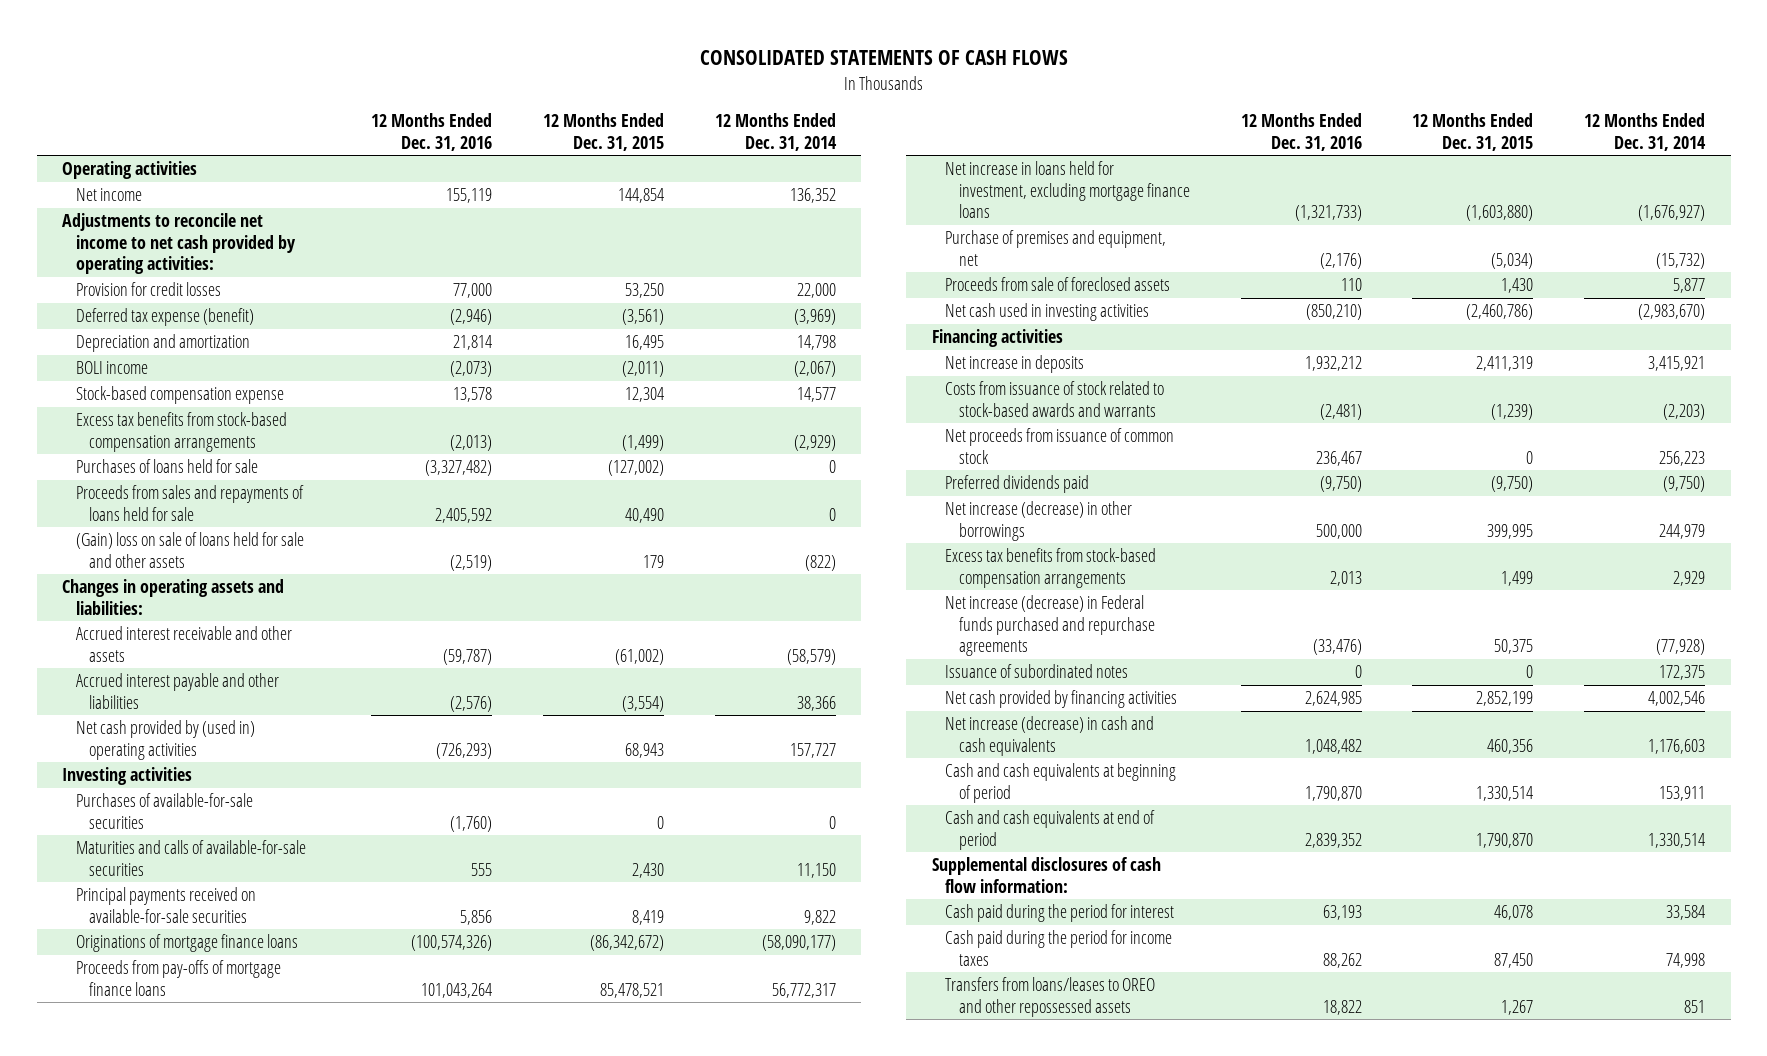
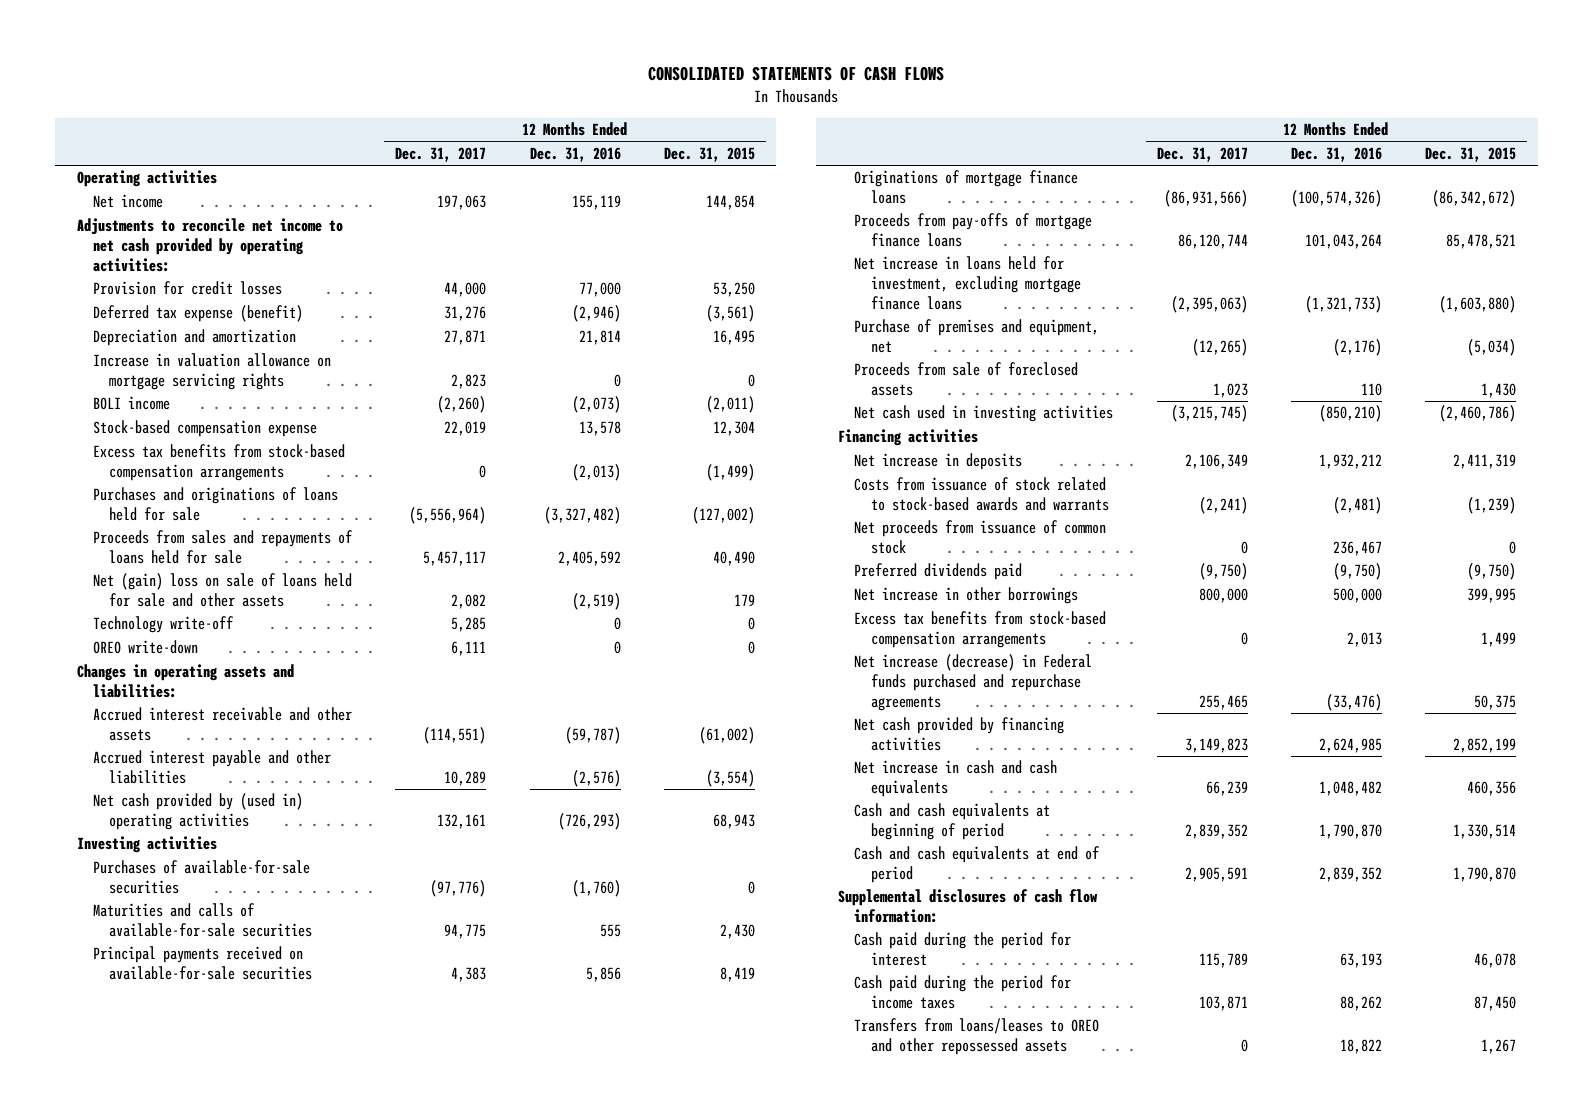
- | 12 Months Ended Dec. 31, 2016 | 12 Months Ended Dec. 31, 2015 | 12 Months Ended Dec. 31, 2014
+ | 12 Months Ended Dec. 31, 2017 | 12 Months Ended Dec. 31, 2016 | 12 Months Ended Dec. 31, 2015
+ Increase in valuation allowance on mortgage servicing rights | 2,823 | 0 | 0
- Purchases of loans held for sale | (3,327,482) | (127,002) | 0
+ Purchases and originations of loans held for sale | (5,556,964) | (3,327,482) | (127,002)
- (Gain) loss on sale of loans held for sale and other assets | (2,519) | 179 | (822)
+ Net (gain) loss on sale of loans held for sale and other assets | 2,082 | (2,519) | 179
+ Technology write-off | 5,285 | 0 | 0
+ OREO write-down | 6,111 | 0 | 0
- Net increase (decrease) in other borrowings | 500,000 | 399,995 | 244,979
+ Net increase in other borrowings | 800,000 | 500,000 | 399,995
- Issuance of subordinated notes | 0 | 0 | 172,375
- Net increase (decrease) in cash and cash equivalents | 1,048,482 | 460,356 | 1,176,603
+ Net increase in cash and cash equivalents | 66,239 | 1,048,482 | 460,356

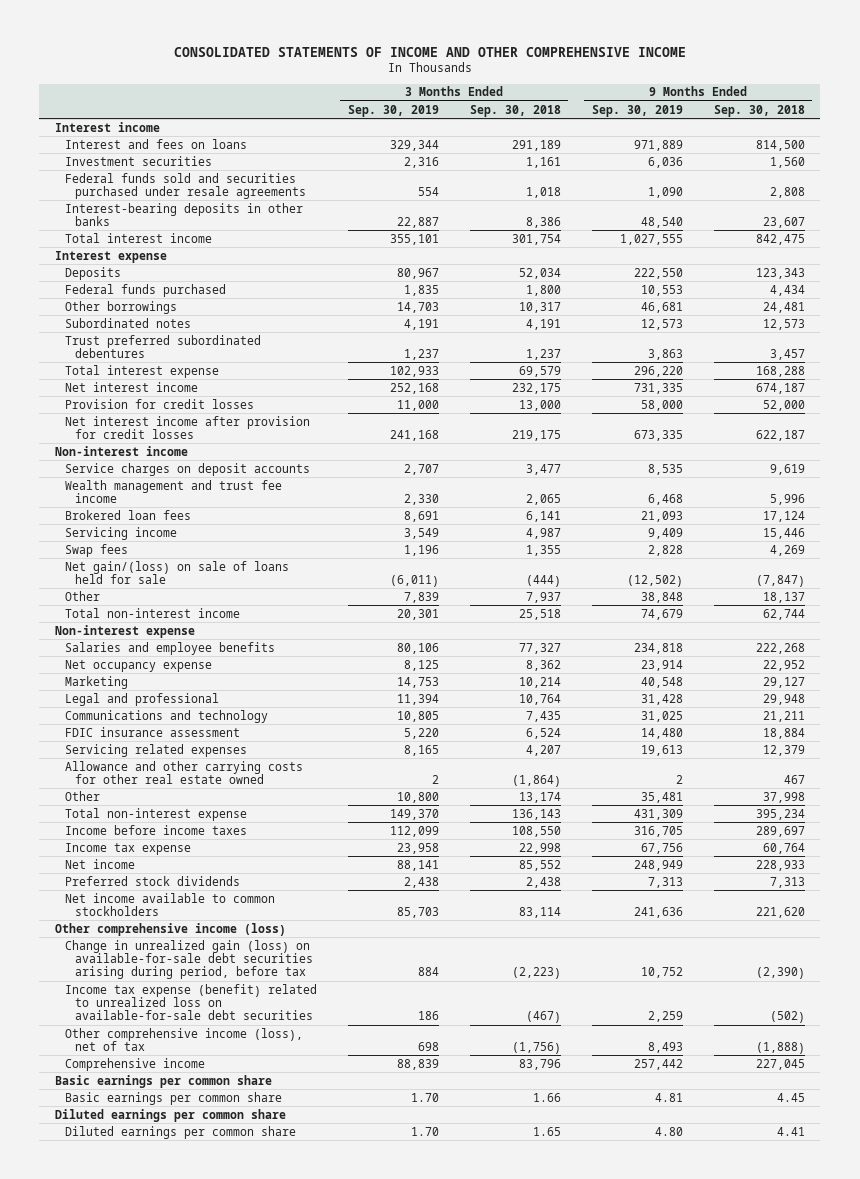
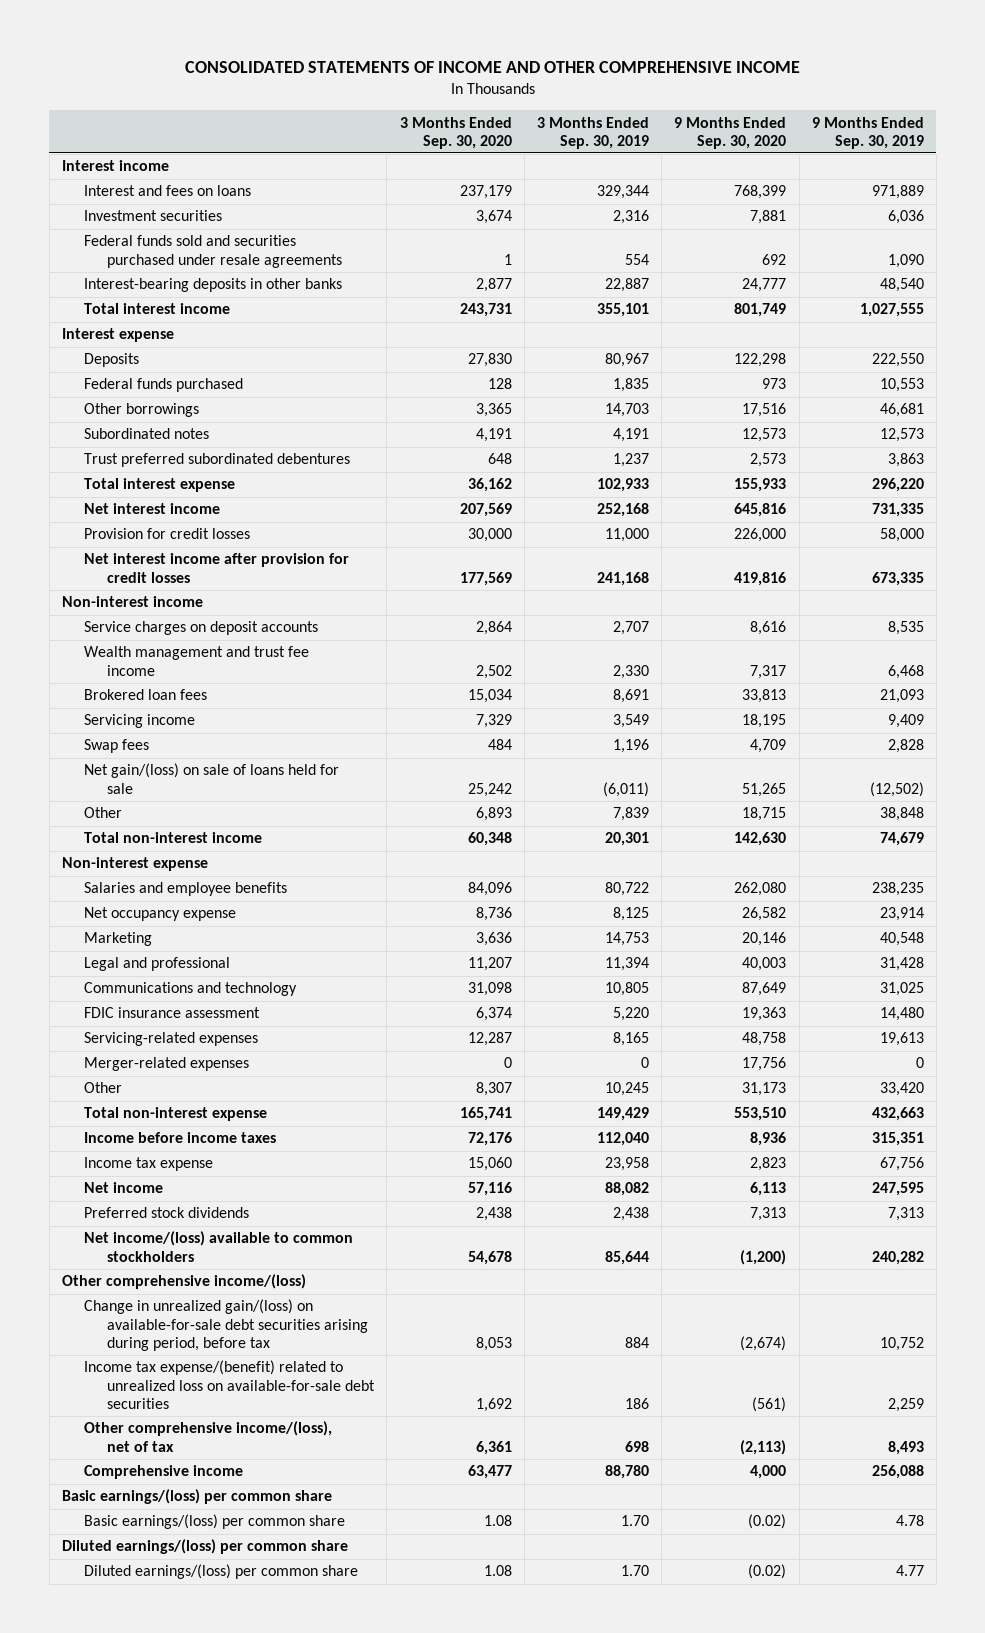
- | 3 Months Ended Sep. 30, 2019 | 3 Months Ended Sep. 30, 2018 | 9 Months Ended Sep. 30, 2019 | 9 Months Ended Sep. 30, 2018
+ | 3 Months Ended Sep. 30, 2020 | 3 Months Ended Sep. 30, 2019 | 9 Months Ended Sep. 30, 2020 | 9 Months Ended Sep. 30, 2019
- Salaries and employee benefits | 80,106 | 77,327 | 234,818 | 222,268
+ Salaries and employee benefits | 84,096 | 80,722 | 262,080 | 238,235
- Servicing related expenses | 8,165 | 4,207 | 19,613 | 12,379
- Allowance and other carrying costs for other real estate owned | 2 | (1,864) | 2 | 467
- Other | 10,800 | 13,174 | 35,481 | 37,998
- Total non-interest expense | 149,370 | 136,143 | 431,309 | 395,234
- Income before income taxes | 112,099 | 108,550 | 316,705 | 289,697
+ Servicing-related expenses | 12,287 | 8,165 | 48,758 | 19,613
+ Merger-related expenses | 0 | 0 | 17,756 | 0
+ Other | 8,307 | 10,245 | 31,173 | 33,420
+ Total non-interest expense | 165,741 | 149,429 | 553,510 | 432,663
+ Income before income taxes | 72,176 | 112,040 | 8,936 | 315,351
- Net income | 88,141 | 85,552 | 248,949 | 228,933
+ Net income | 57,116 | 88,082 | 6,113 | 247,595
- Net income available to common stockholders | 85,703 | 83,114 | 241,636 | 221,620
- Other comprehensive income (loss)
- Change in unrealized gain (loss) on available-for-sale debt securities arising during period, before tax | 884 | (2,223) | 10,752 | (2,390)
- Income tax expense (benefit) related to unrealized loss on available-for-sale debt securities | 186 | (467) | 2,259 | (502)
- Other comprehensive income (loss), net of tax | 698 | (1,756) | 8,493 | (1,888)
- Comprehensive income | 88,839 | 83,796 | 257,442 | 227,045
- Basic earnings per common share
- Basic earnings per common share | 1.70 | 1.66 | 4.81 | 4.45
- Diluted earnings per common share
- Diluted earnings per common share | 1.70 | 1.65 | 4.80 | 4.41
+ Net income/(loss) available to common stockholders | 54,678 | 85,644 | (1,200) | 240,282
+ Other comprehensive income/(loss)
+ Change in unrealized gain/(loss) on available-for-sale debt securities arising during period, before tax | 8,053 | 884 | (2,674) | 10,752
+ Income tax expense/(benefit) related to unrealized loss on available-for-sale debt securities | 1,692 | 186 | (561) | 2,259
+ Other comprehensive income/(loss), net of tax | 6,361 | 698 | (2,113) | 8,493
+ Comprehensive income | 63,477 | 88,780 | 4,000 | 256,088
+ Basic earnings/(loss) per common share
+ Basic earnings/(loss) per common share | 1.08 | 1.70 | (0.02) | 4.78
+ Diluted earnings/(loss) per common share
+ Diluted earnings/(loss) per common share | 1.08 | 1.70 | (0.02) | 4.77

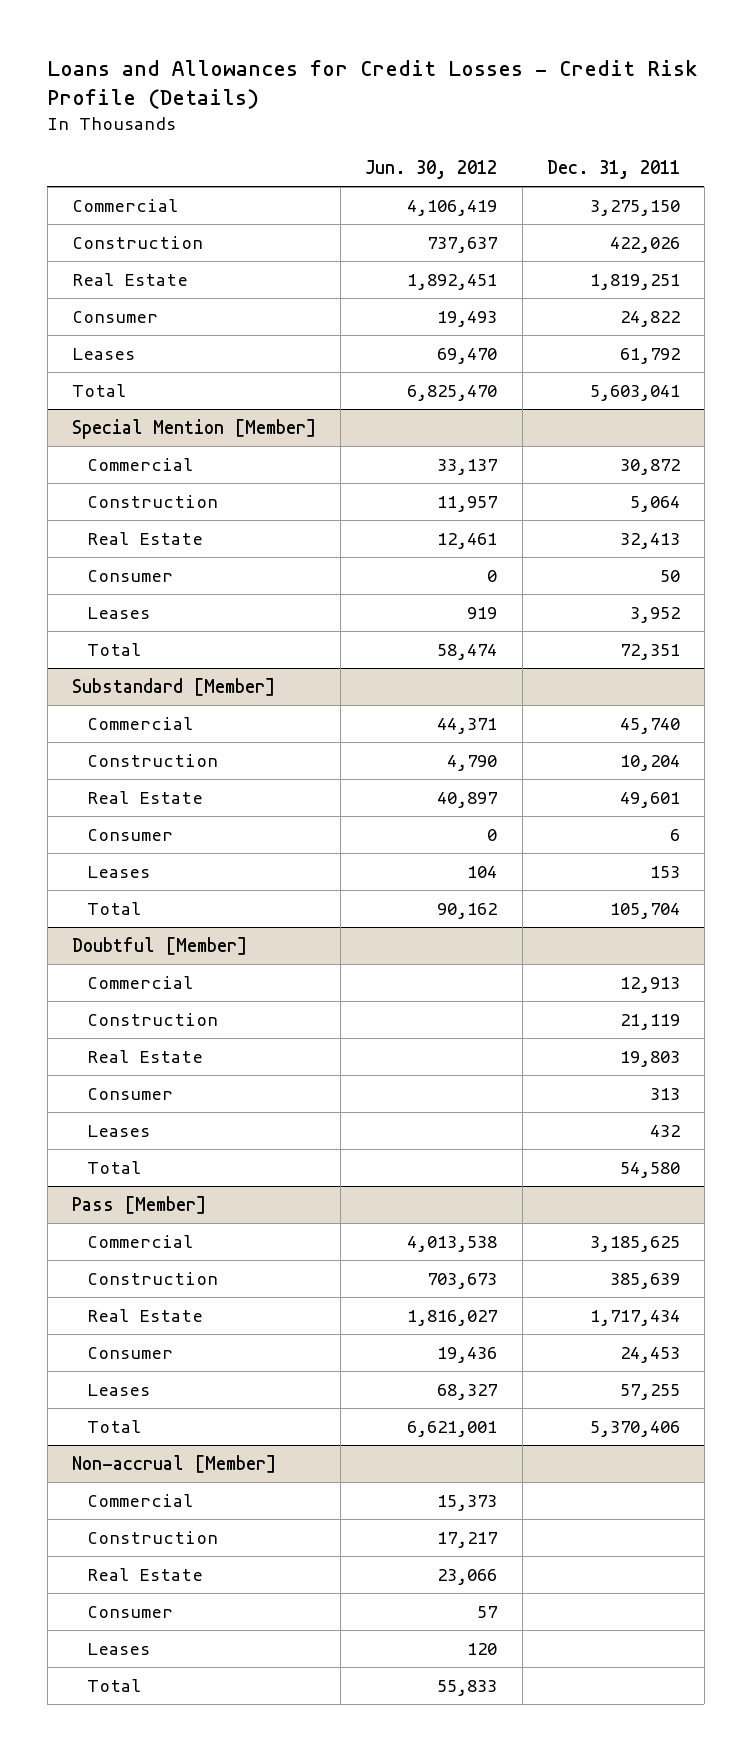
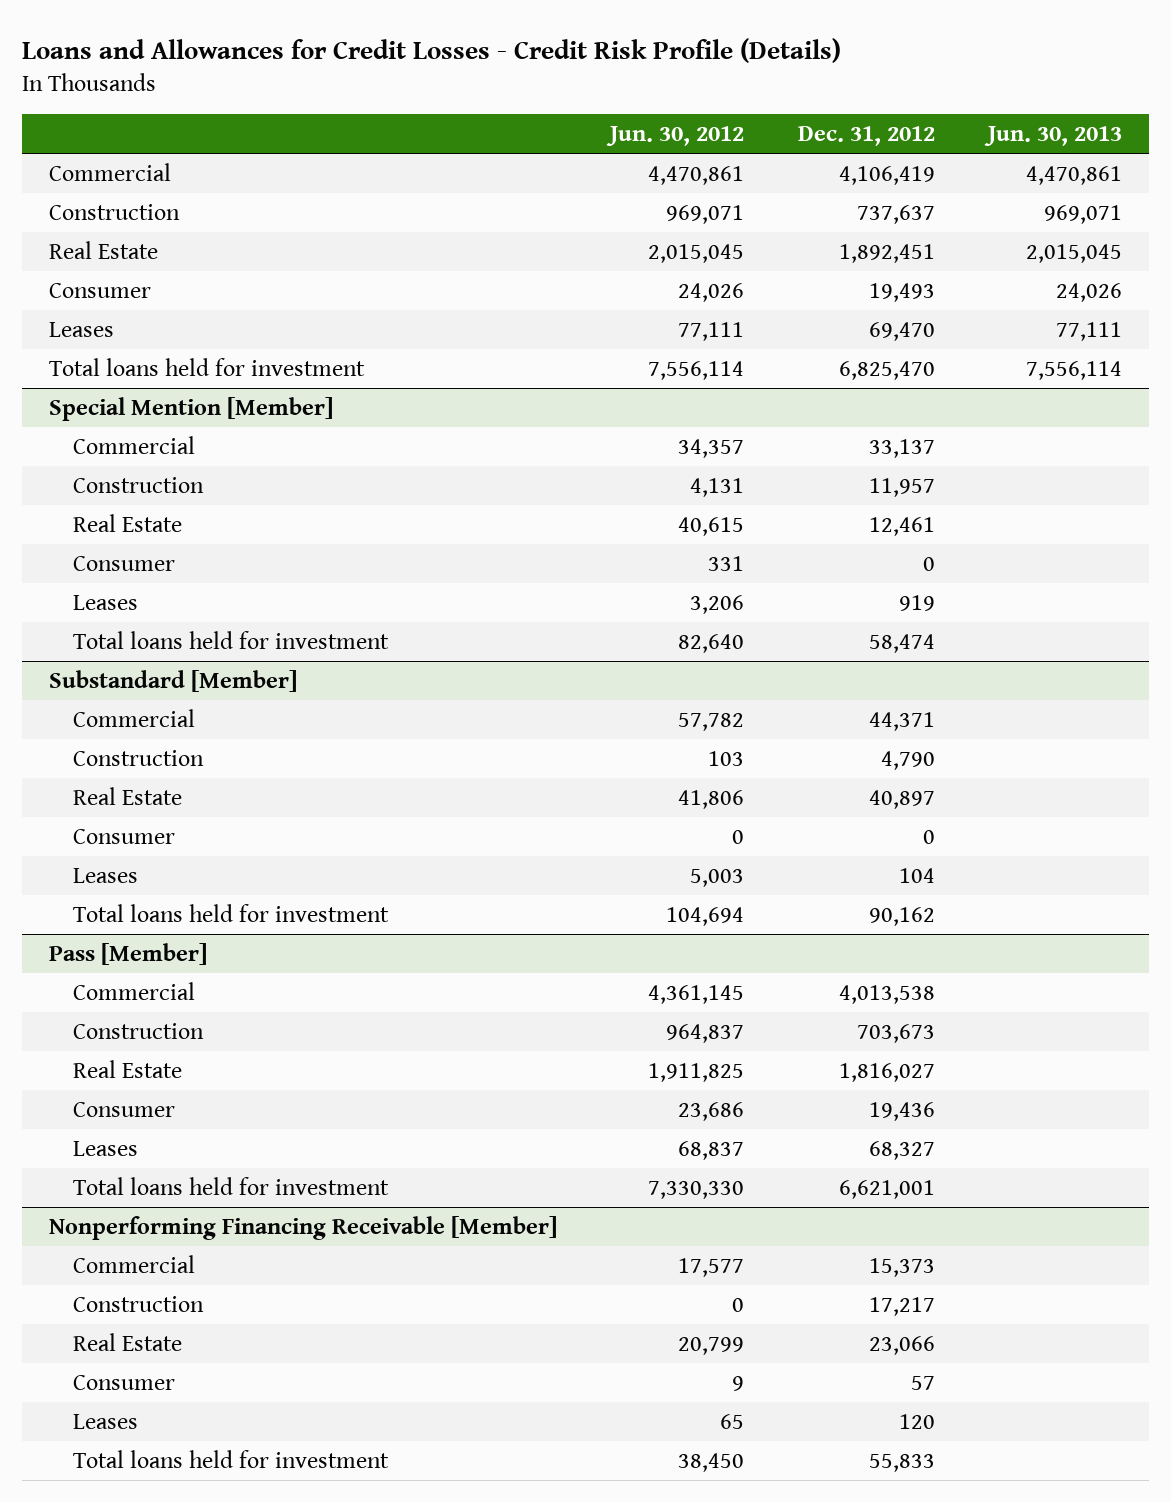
- | Jun. 30, 2012 | Dec. 31, 2011
+ | Jun. 30, 2012 | Dec. 31, 2012 | Jun. 30, 2013
- Commercial | 4,106,419 | 3,275,150
- Construction | 737,637 | 422,026
- Real Estate | 1,892,451 | 1,819,251
- Consumer | 19,493 | 24,822
- Leases | 69,470 | 61,792
- Total | 6,825,470 | 5,603,041
+ Commercial | 4,470,861 | 4,106,419 | 4,470,861
+ Construction | 969,071 | 737,637 | 969,071
+ Real Estate | 2,015,045 | 1,892,451 | 2,015,045
+ Consumer | 24,026 | 19,493 | 24,026
+ Leases | 77,111 | 69,470 | 77,111
+ Total loans held for investment | 7,556,114 | 6,825,470 | 7,556,114
@ Special Mention [Member]
- Commercial | 33,137 | 30,872
- Construction | 11,957 | 5,064
- Real Estate | 12,461 | 32,413
- Consumer | 0 | 50
- Leases | 919 | 3,952
- Total | 58,474 | 72,351
+ Commercial | 34,357 | 33,137 |
+ Construction | 4,131 | 11,957 |
+ Real Estate | 40,615 | 12,461 |
+ Consumer | 331 | 0 |
+ Leases | 3,206 | 919 |
+ Total loans held for investment | 82,640 | 58,474 |
@ Substandard [Member]
- Commercial | 44,371 | 45,740
- Construction | 4,790 | 10,204
- Real Estate | 40,897 | 49,601
+ Commercial | 57,782 | 44,371 |
+ Construction | 103 | 4,790 |
+ Real Estate | 41,806 | 40,897 |
- Leases | 104 | 153
- Total | 90,162 | 105,704
- Doubtful [Member]
- Commercial | | 12,913
- Construction | | 21,119
- Real Estate | | 19,803
- Consumer | | 313
- Leases | | 432
- Total | | 54,580
@ Substandard [Member]
+ Leases | 5,003 | 104 |
+ Total loans held for investment | 104,694 | 90,162 |
@ Pass [Member]
- Commercial | 4,013,538 | 3,185,625
- Construction | 703,673 | 385,639
- Real Estate | 1,816,027 | 1,717,434
- Consumer | 19,436 | 24,453
- Leases | 68,327 | 57,255
- Total | 6,621,001 | 5,370,406
- Non-accrual [Member]
- Commercial | 15,373 |
- Construction | 17,217 |
- Real Estate | 23,066 |
- Consumer | 57 |
- Leases | 120 |
- Total | 55,833 |
@ Pass [Member]
+ Commercial | 4,361,145 | 4,013,538 |
+ Construction | 964,837 | 703,673 |
+ Real Estate | 1,911,825 | 1,816,027 |
+ Consumer | 23,686 | 19,436 |
+ Leases | 68,837 | 68,327 |
+ Total loans held for investment | 7,330,330 | 6,621,001 |
+ Nonperforming Financing Receivable [Member]
+ Commercial | 17,577 | 15,373 |
+ Construction | 0 | 17,217 |
+ Real Estate | 20,799 | 23,066 |
+ Consumer | 9 | 57 |
+ Leases | 65 | 120 |
+ Total loans held for investment | 38,450 | 55,833 |

